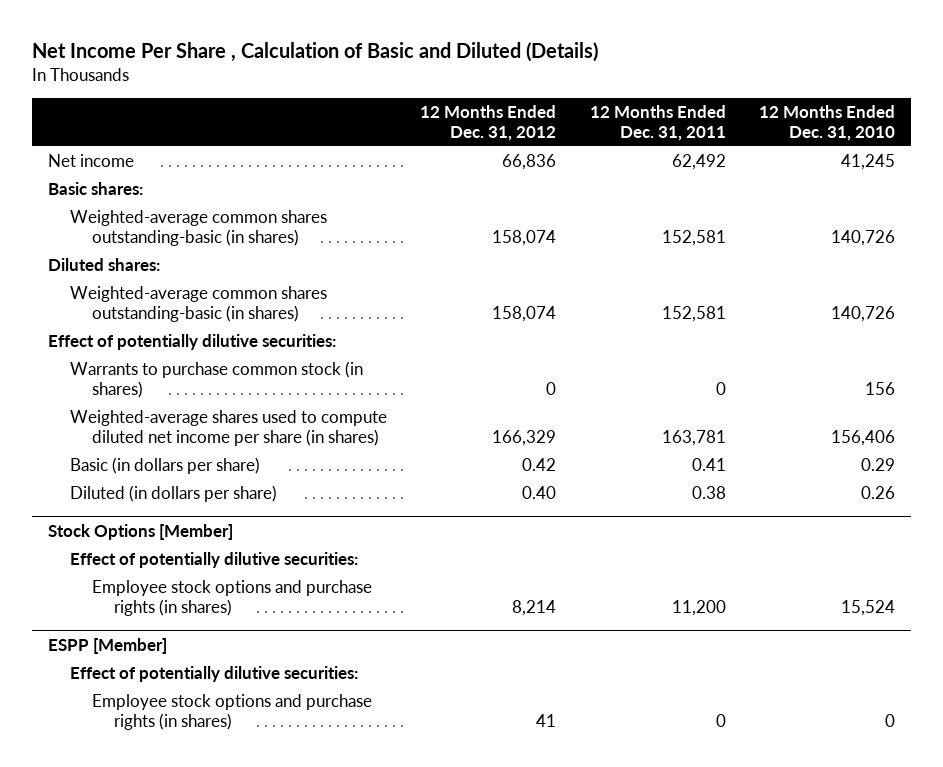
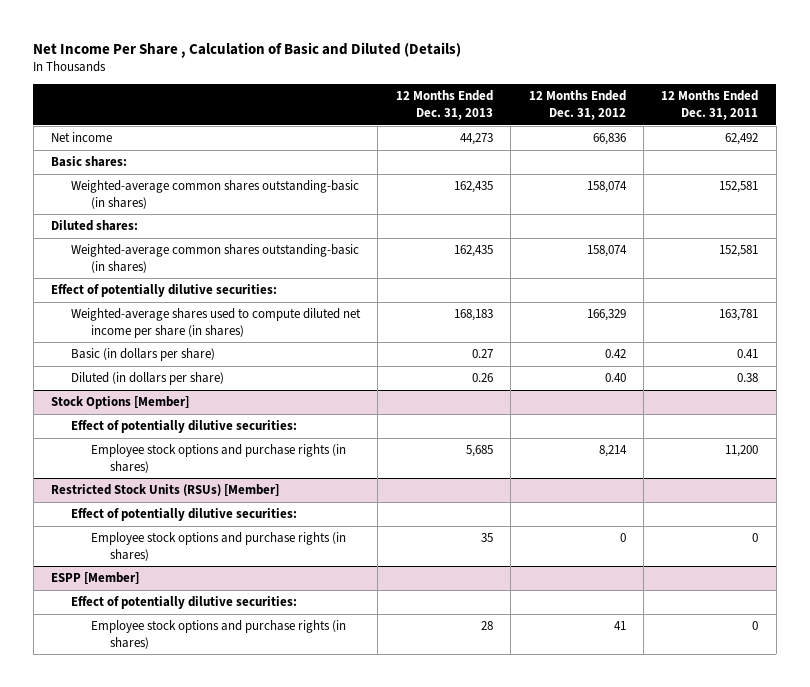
- | 12 Months Ended Dec. 31, 2012 | 12 Months Ended Dec. 31, 2011 | 12 Months Ended Dec. 31, 2010
+ | 12 Months Ended Dec. 31, 2013 | 12 Months Ended Dec. 31, 2012 | 12 Months Ended Dec. 31, 2011
- Warrants to purchase common stock (in shares) | 0 | 0 | 156
+ Restricted Stock Units (RSUs) [Member]
+ Effect of potentially dilutive securities:
+ Employee stock options and purchase rights (in shares) | 35 | 0 | 0

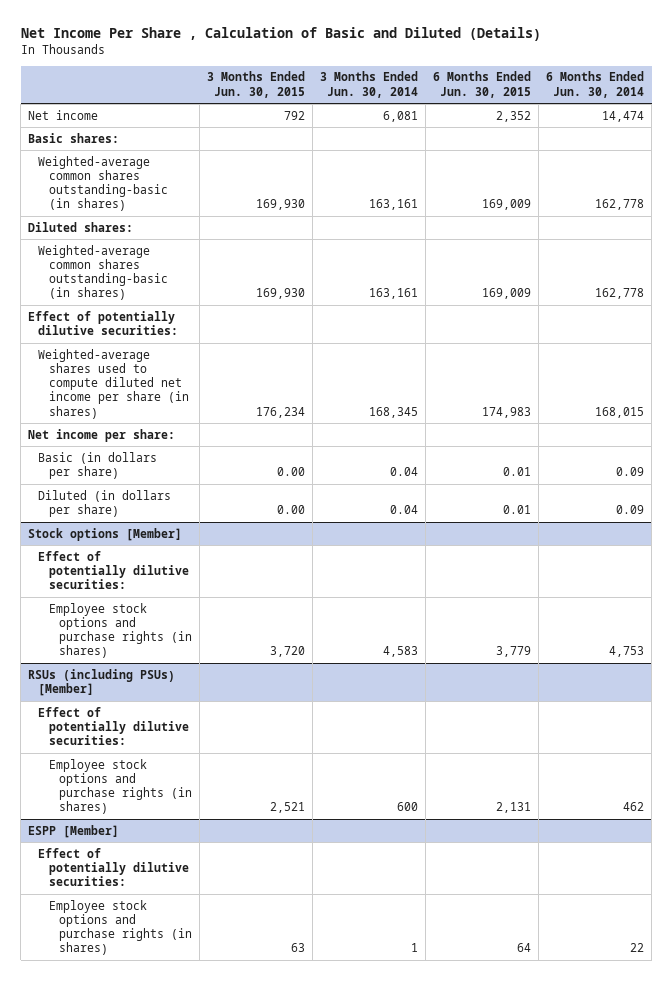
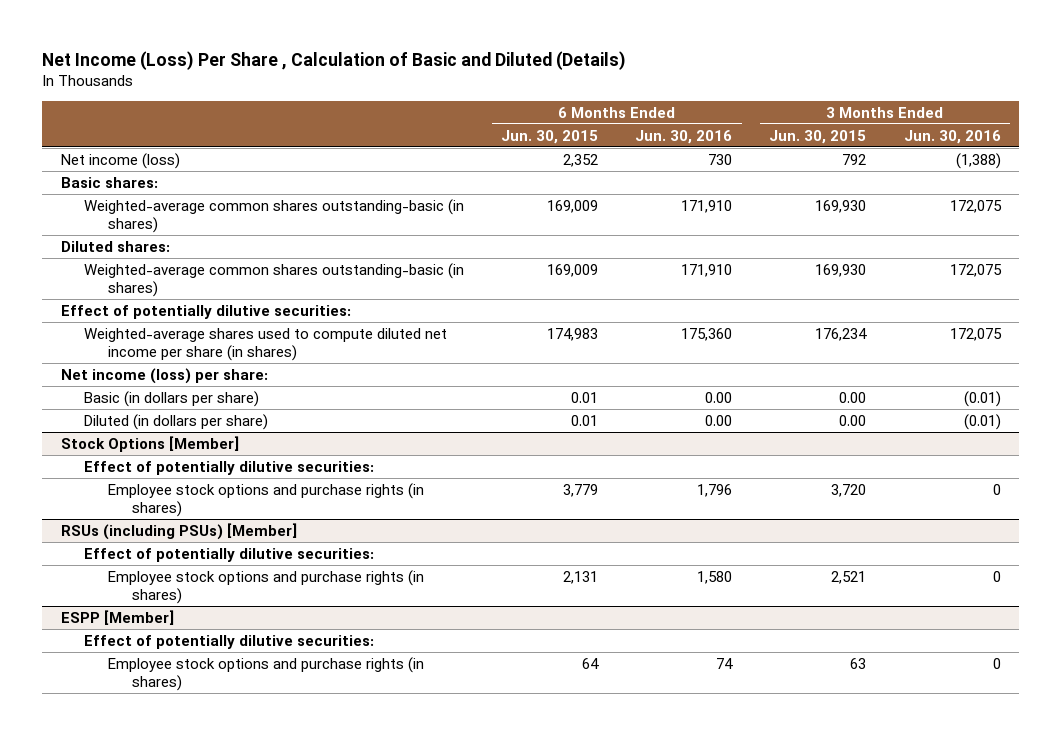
- Net Income Per Share , Calculation of Basic and Diluted (Details)
+ Net Income (Loss) Per Share , Calculation of Basic and Diluted (Details)
- | 3 Months Ended Jun. 30, 2015 | 3 Months Ended Jun. 30, 2014 | 6 Months Ended Jun. 30, 2015 | 6 Months Ended Jun. 30, 2014
+ | 6 Months Ended Jun. 30, 2015 | 6 Months Ended Jun. 30, 2016 | 3 Months Ended Jun. 30, 2015 | 3 Months Ended Jun. 30, 2016
- Net income | 792 | 6,081 | 2,352 | 14,474
+ Net income (loss) | 2,352 | 730 | 792 | (1,388)
- Net income per share:
+ Net income (loss) per share:
- Stock options [Member]
+ Stock Options [Member]

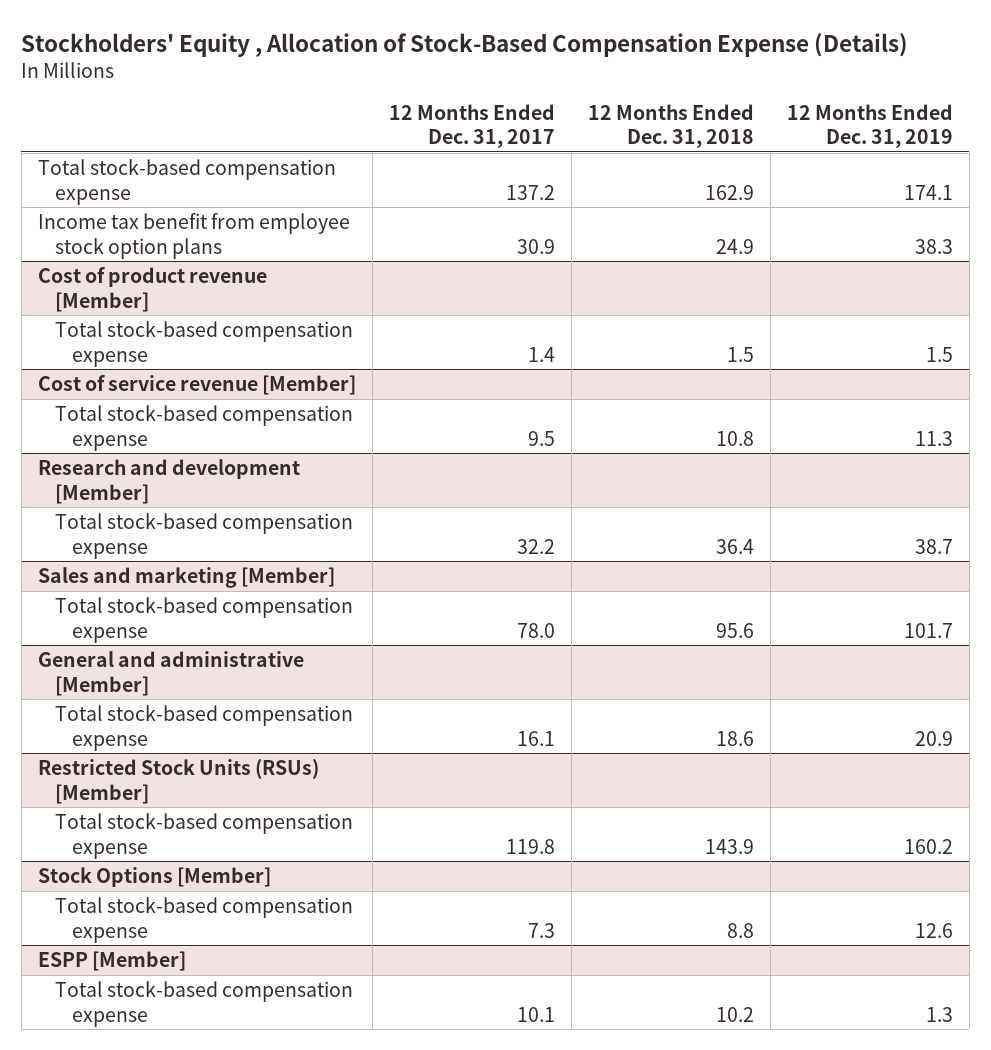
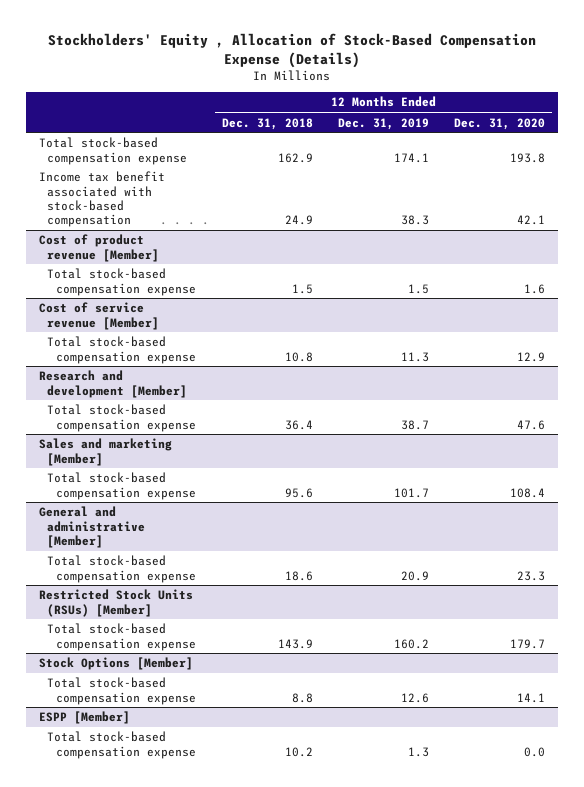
- | 12 Months Ended Dec. 31, 2017 | 12 Months Ended Dec. 31, 2018 | 12 Months Ended Dec. 31, 2019
+ | 12 Months Ended Dec. 31, 2018 | 12 Months Ended Dec. 31, 2019 | 12 Months Ended Dec. 31, 2020
- Income tax benefit from employee stock option plans | 30.9 | 24.9 | 38.3
+ Income tax benefit associated with stock-based compensation | 24.9 | 38.3 | 42.1

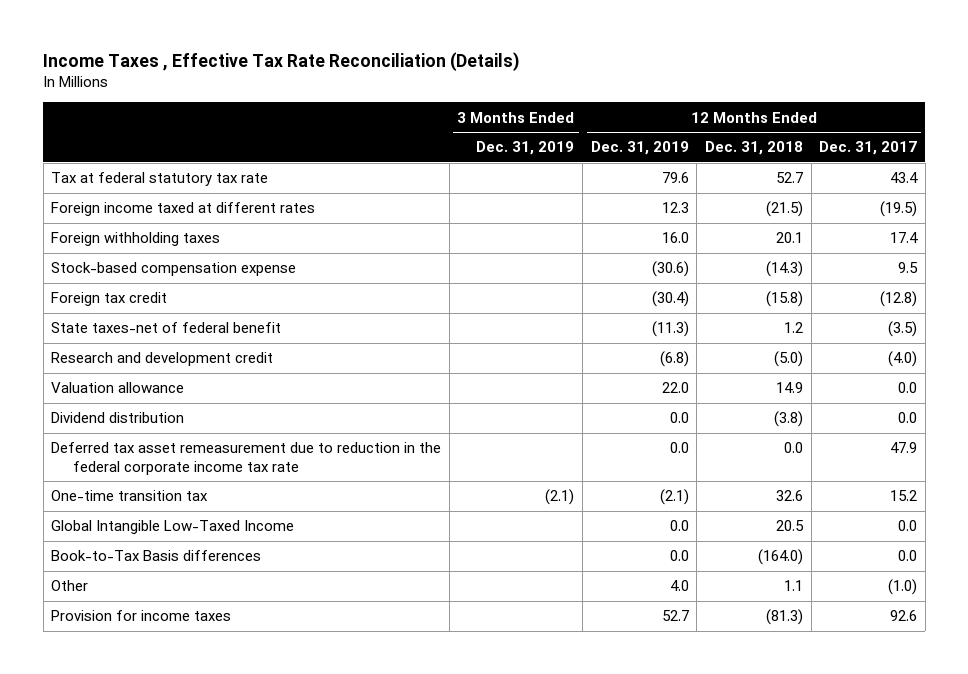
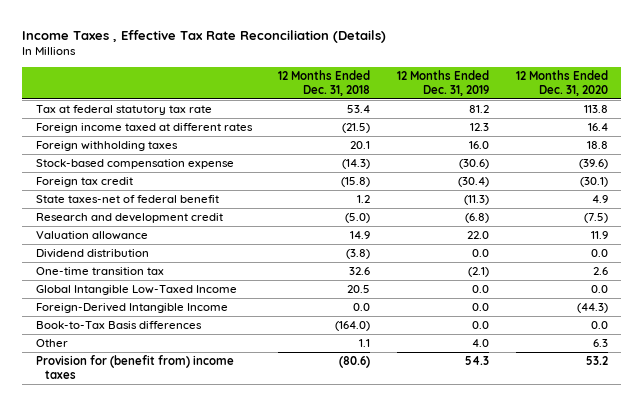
- | 3 Months Ended Dec. 31, 2019 | 12 Months Ended Dec. 31, 2019 | 12 Months Ended Dec. 31, 2018 | 12 Months Ended Dec. 31, 2017
+ | 12 Months Ended Dec. 31, 2018 | 12 Months Ended Dec. 31, 2019 | 12 Months Ended Dec. 31, 2020
- Tax at federal statutory tax rate | | 79.6 | 52.7 | 43.4
+ Tax at federal statutory tax rate | 53.4 | 81.2 | 113.8
- Deferred tax asset remeasurement due to reduction in the federal corporate income tax rate | | 0.0 | 0.0 | 47.9
+ Foreign-Derived Intangible Income | 0.0 | 0.0 | (44.3)
- Provision for income taxes | | 52.7 | (81.3) | 92.6
+ Provision for (benefit from) income taxes | (80.6) | 54.3 | 53.2

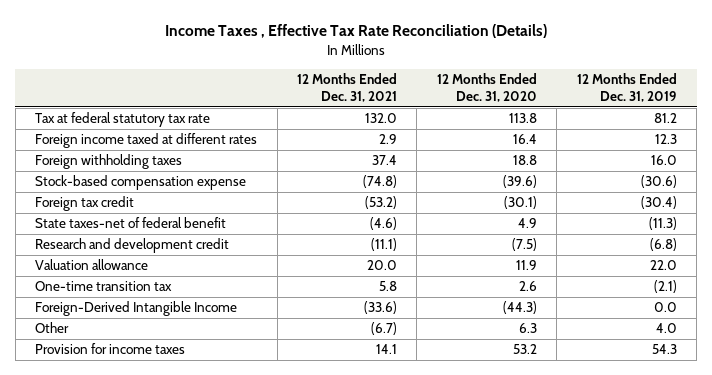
- | 12 Months Ended Dec. 31, 2018 | 12 Months Ended Dec. 31, 2019 | 12 Months Ended Dec. 31, 2020
+ | 12 Months Ended Dec. 31, 2021 | 12 Months Ended Dec. 31, 2020 | 12 Months Ended Dec. 31, 2019
- Dividend distribution | (3.8) | 0.0 | 0.0
- Global Intangible Low-Taxed Income | 20.5 | 0.0 | 0.0
- Book-to-Tax Basis differences | (164.0) | 0.0 | 0.0
- Provision for (benefit from) income taxes | (80.6) | 54.3 | 53.2
+ Provision for income taxes | 14.1 | 53.2 | 54.3

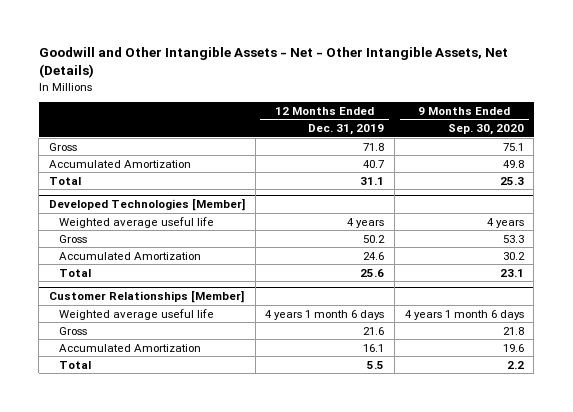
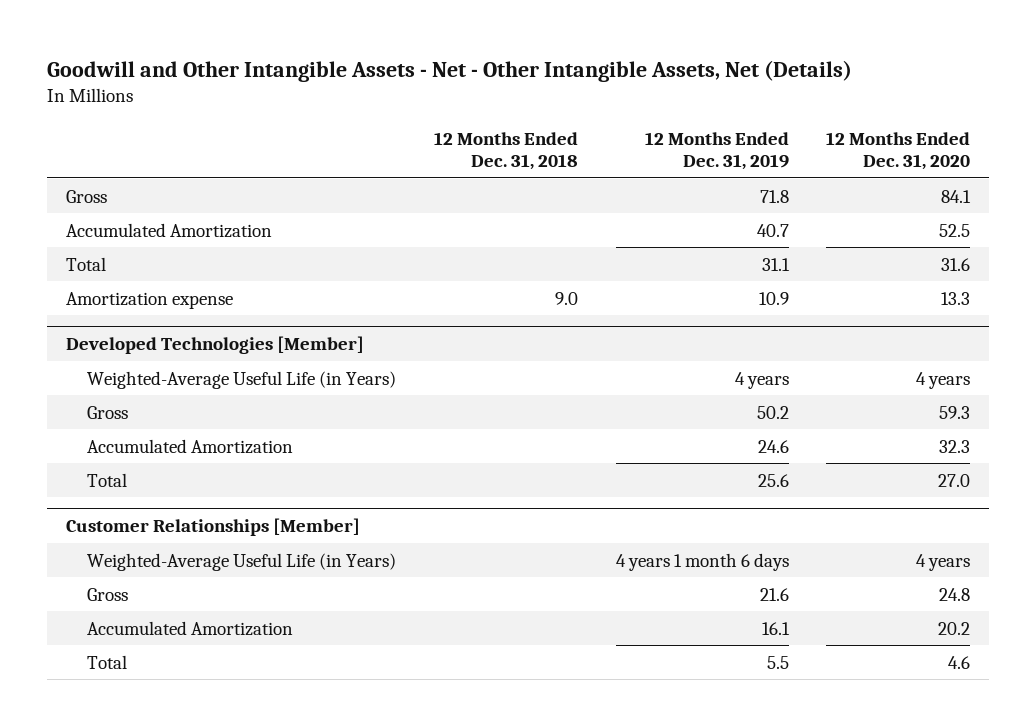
- | 12 Months Ended Dec. 31, 2019 | 9 Months Ended Sep. 30, 2020
+ | 12 Months Ended Dec. 31, 2018 | 12 Months Ended Dec. 31, 2019 | 12 Months Ended Dec. 31, 2020
+ Amortization expense | 9.0 | 10.9 | 13.3
@ Developed Technologies [Member]
- Weighted average useful life | 4 years | 4 years
+ Weighted-Average Useful Life (in Years) | | 4 years | 4 years
@ Customer Relationships [Member]
- Weighted average useful life | 4 years 1 month 6 days | 4 years 1 month 6 days
+ Weighted-Average Useful Life (in Years) | | 4 years 1 month 6 days | 4 years

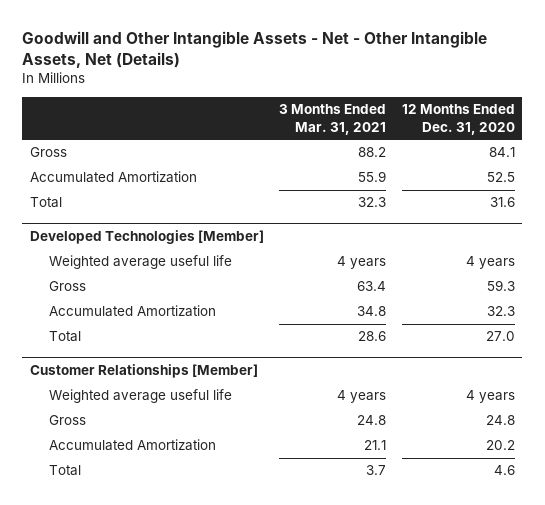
- | 12 Months Ended Dec. 31, 2018 | 12 Months Ended Dec. 31, 2019 | 12 Months Ended Dec. 31, 2020
+ | 3 Months Ended Mar. 31, 2021 | 12 Months Ended Dec. 31, 2020
- Amortization expense | 9.0 | 10.9 | 13.3
@ Developed Technologies [Member]
- Weighted-Average Useful Life (in Years) | | 4 years | 4 years
+ Weighted average useful life | 4 years | 4 years
@ Customer Relationships [Member]
- Weighted-Average Useful Life (in Years) | | 4 years 1 month 6 days | 4 years
+ Weighted average useful life | 4 years | 4 years

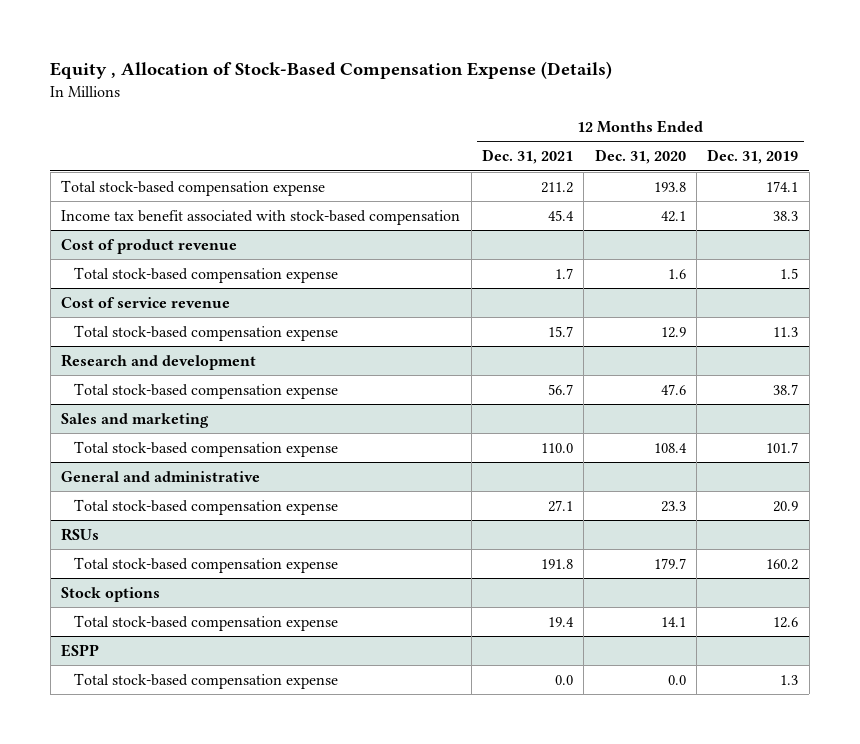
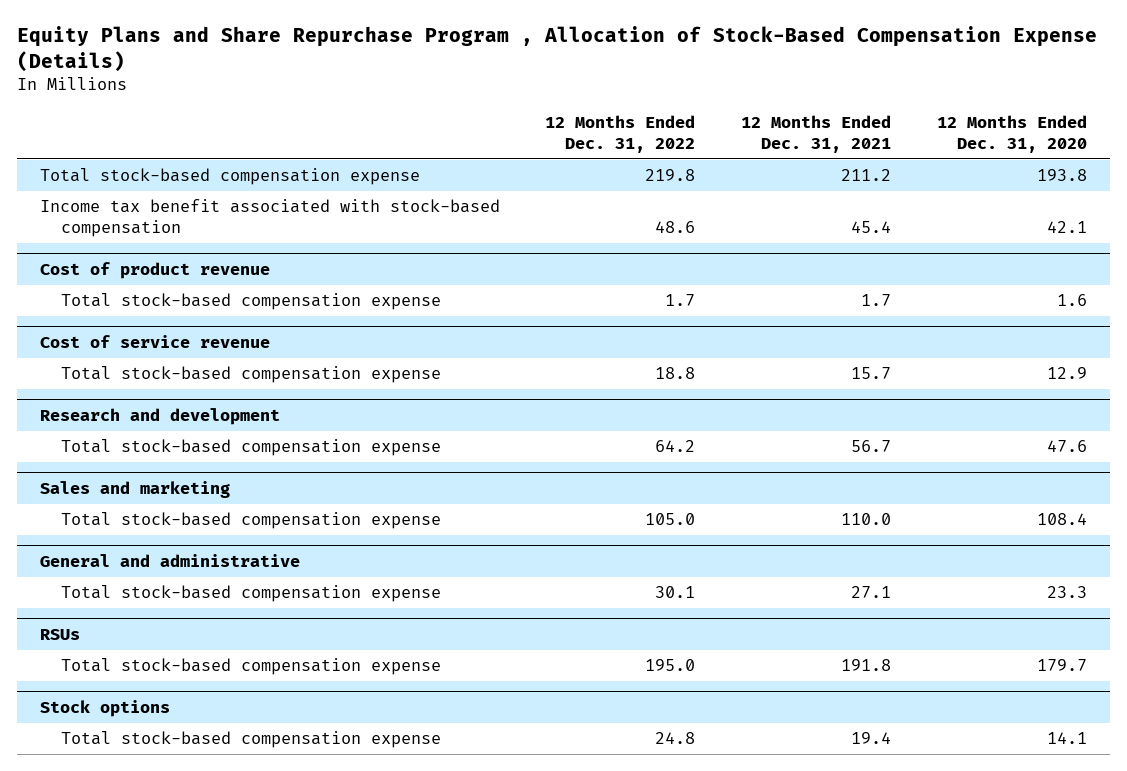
- Equity , Allocation of Stock-Based Compensation Expense (Details)
+ Equity Plans and Share Repurchase Program , Allocation of Stock-Based Compensation Expense (Details)
- | 12 Months Ended Dec. 31, 2021 | 12 Months Ended Dec. 31, 2020 | 12 Months Ended Dec. 31, 2019
+ | 12 Months Ended Dec. 31, 2022 | 12 Months Ended Dec. 31, 2021 | 12 Months Ended Dec. 31, 2020
- ESPP
- Total stock-based compensation expense | 0.0 | 0.0 | 1.3

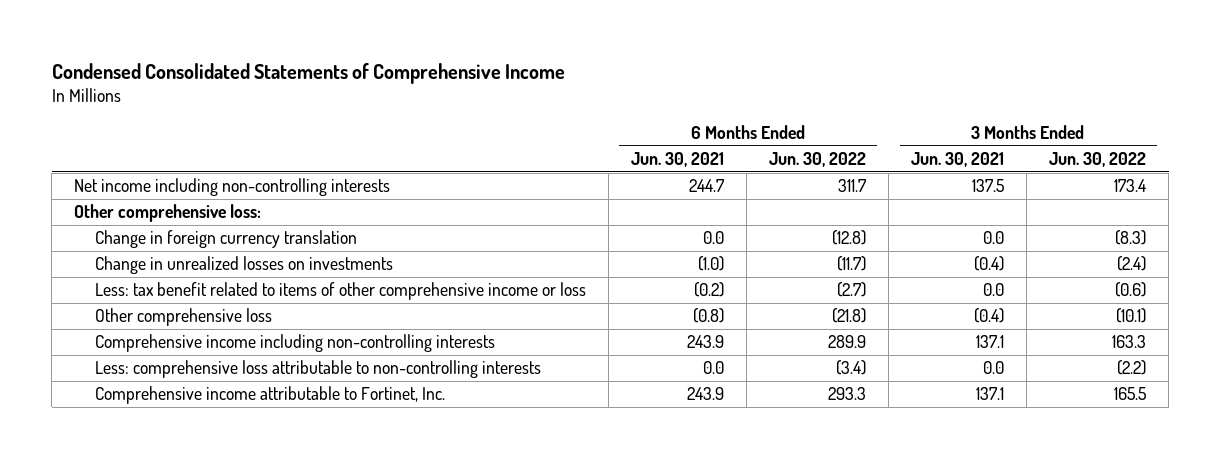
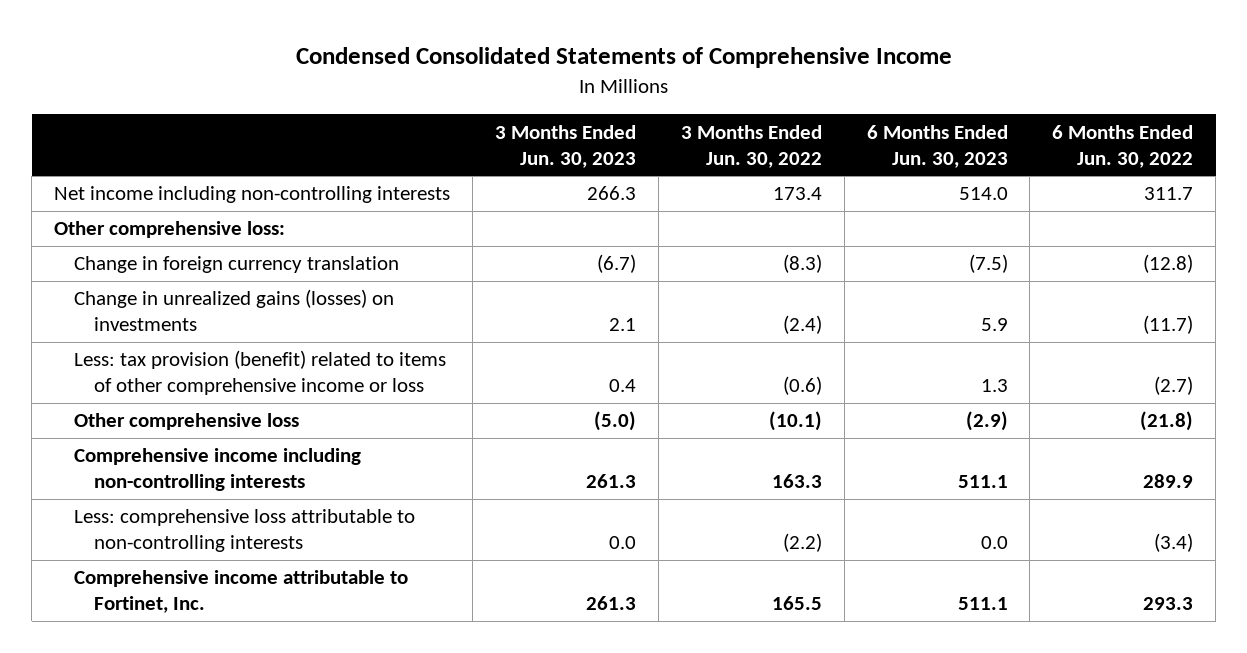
- | 6 Months Ended Jun. 30, 2021 | 6 Months Ended Jun. 30, 2022 | 3 Months Ended Jun. 30, 2021 | 3 Months Ended Jun. 30, 2022
+ | 3 Months Ended Jun. 30, 2023 | 3 Months Ended Jun. 30, 2022 | 6 Months Ended Jun. 30, 2023 | 6 Months Ended Jun. 30, 2022
- Change in unrealized losses on investments | (1.0) | (11.7) | (0.4) | (2.4)
- Less: tax benefit related to items of other comprehensive income or loss | (0.2) | (2.7) | 0.0 | (0.6)
+ Change in unrealized gains (losses) on investments | 2.1 | (2.4) | 5.9 | (11.7)
+ Less: tax provision (benefit) related to items of other comprehensive income or loss | 0.4 | (0.6) | 1.3 | (2.7)

